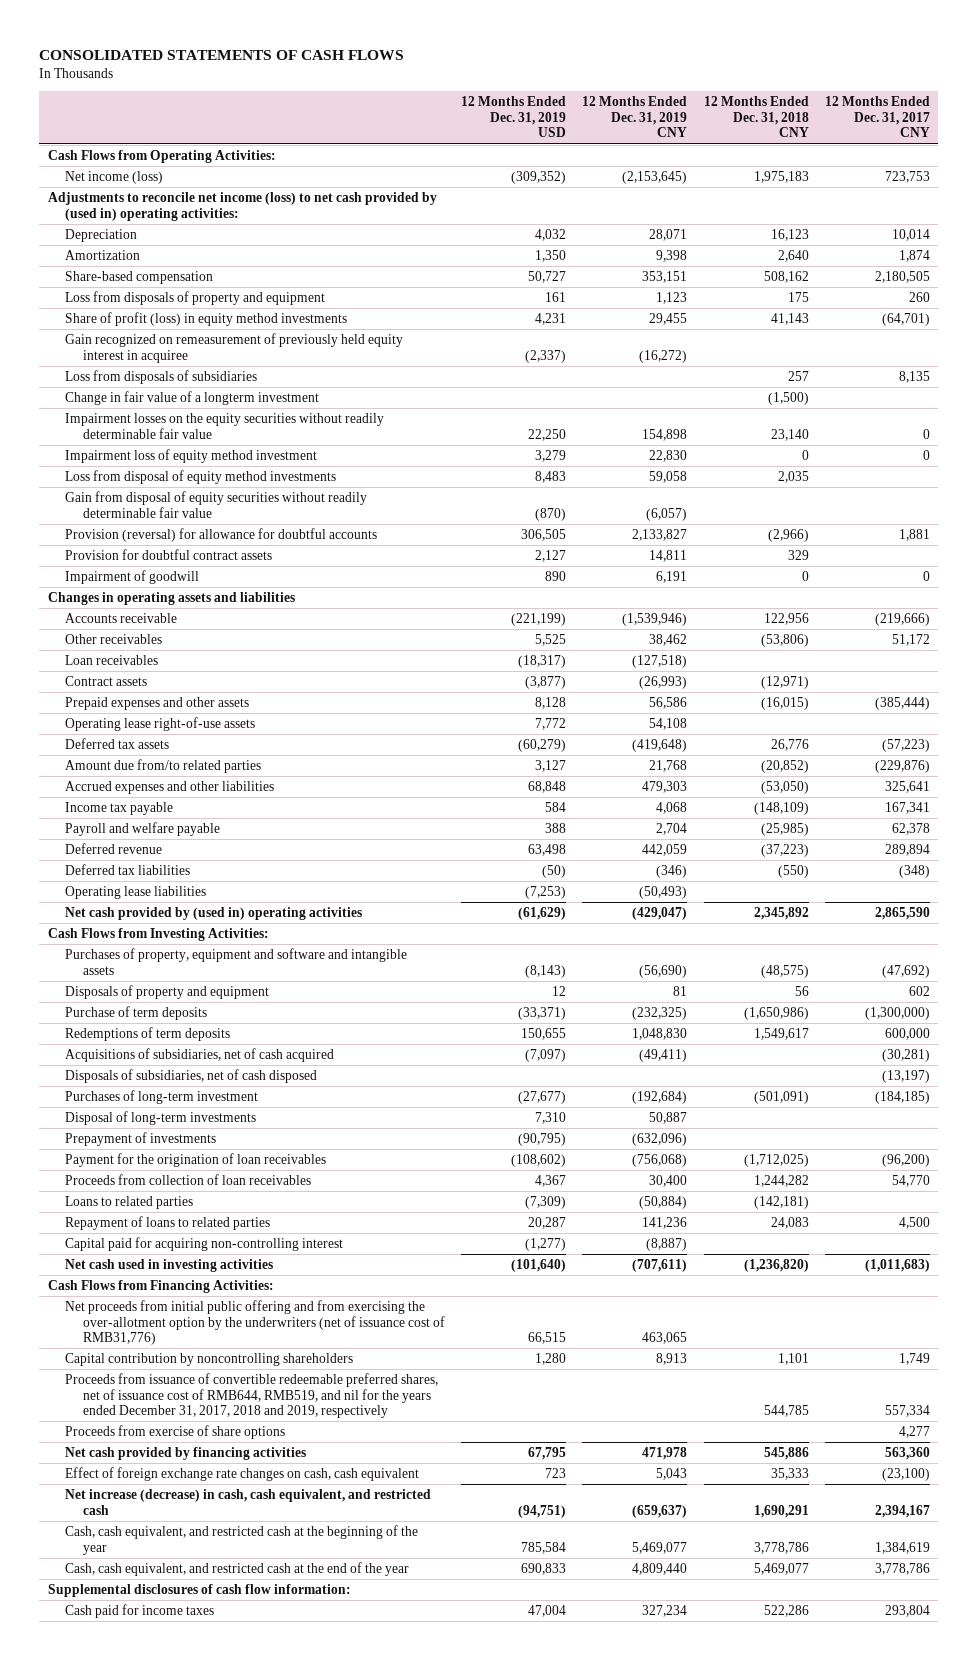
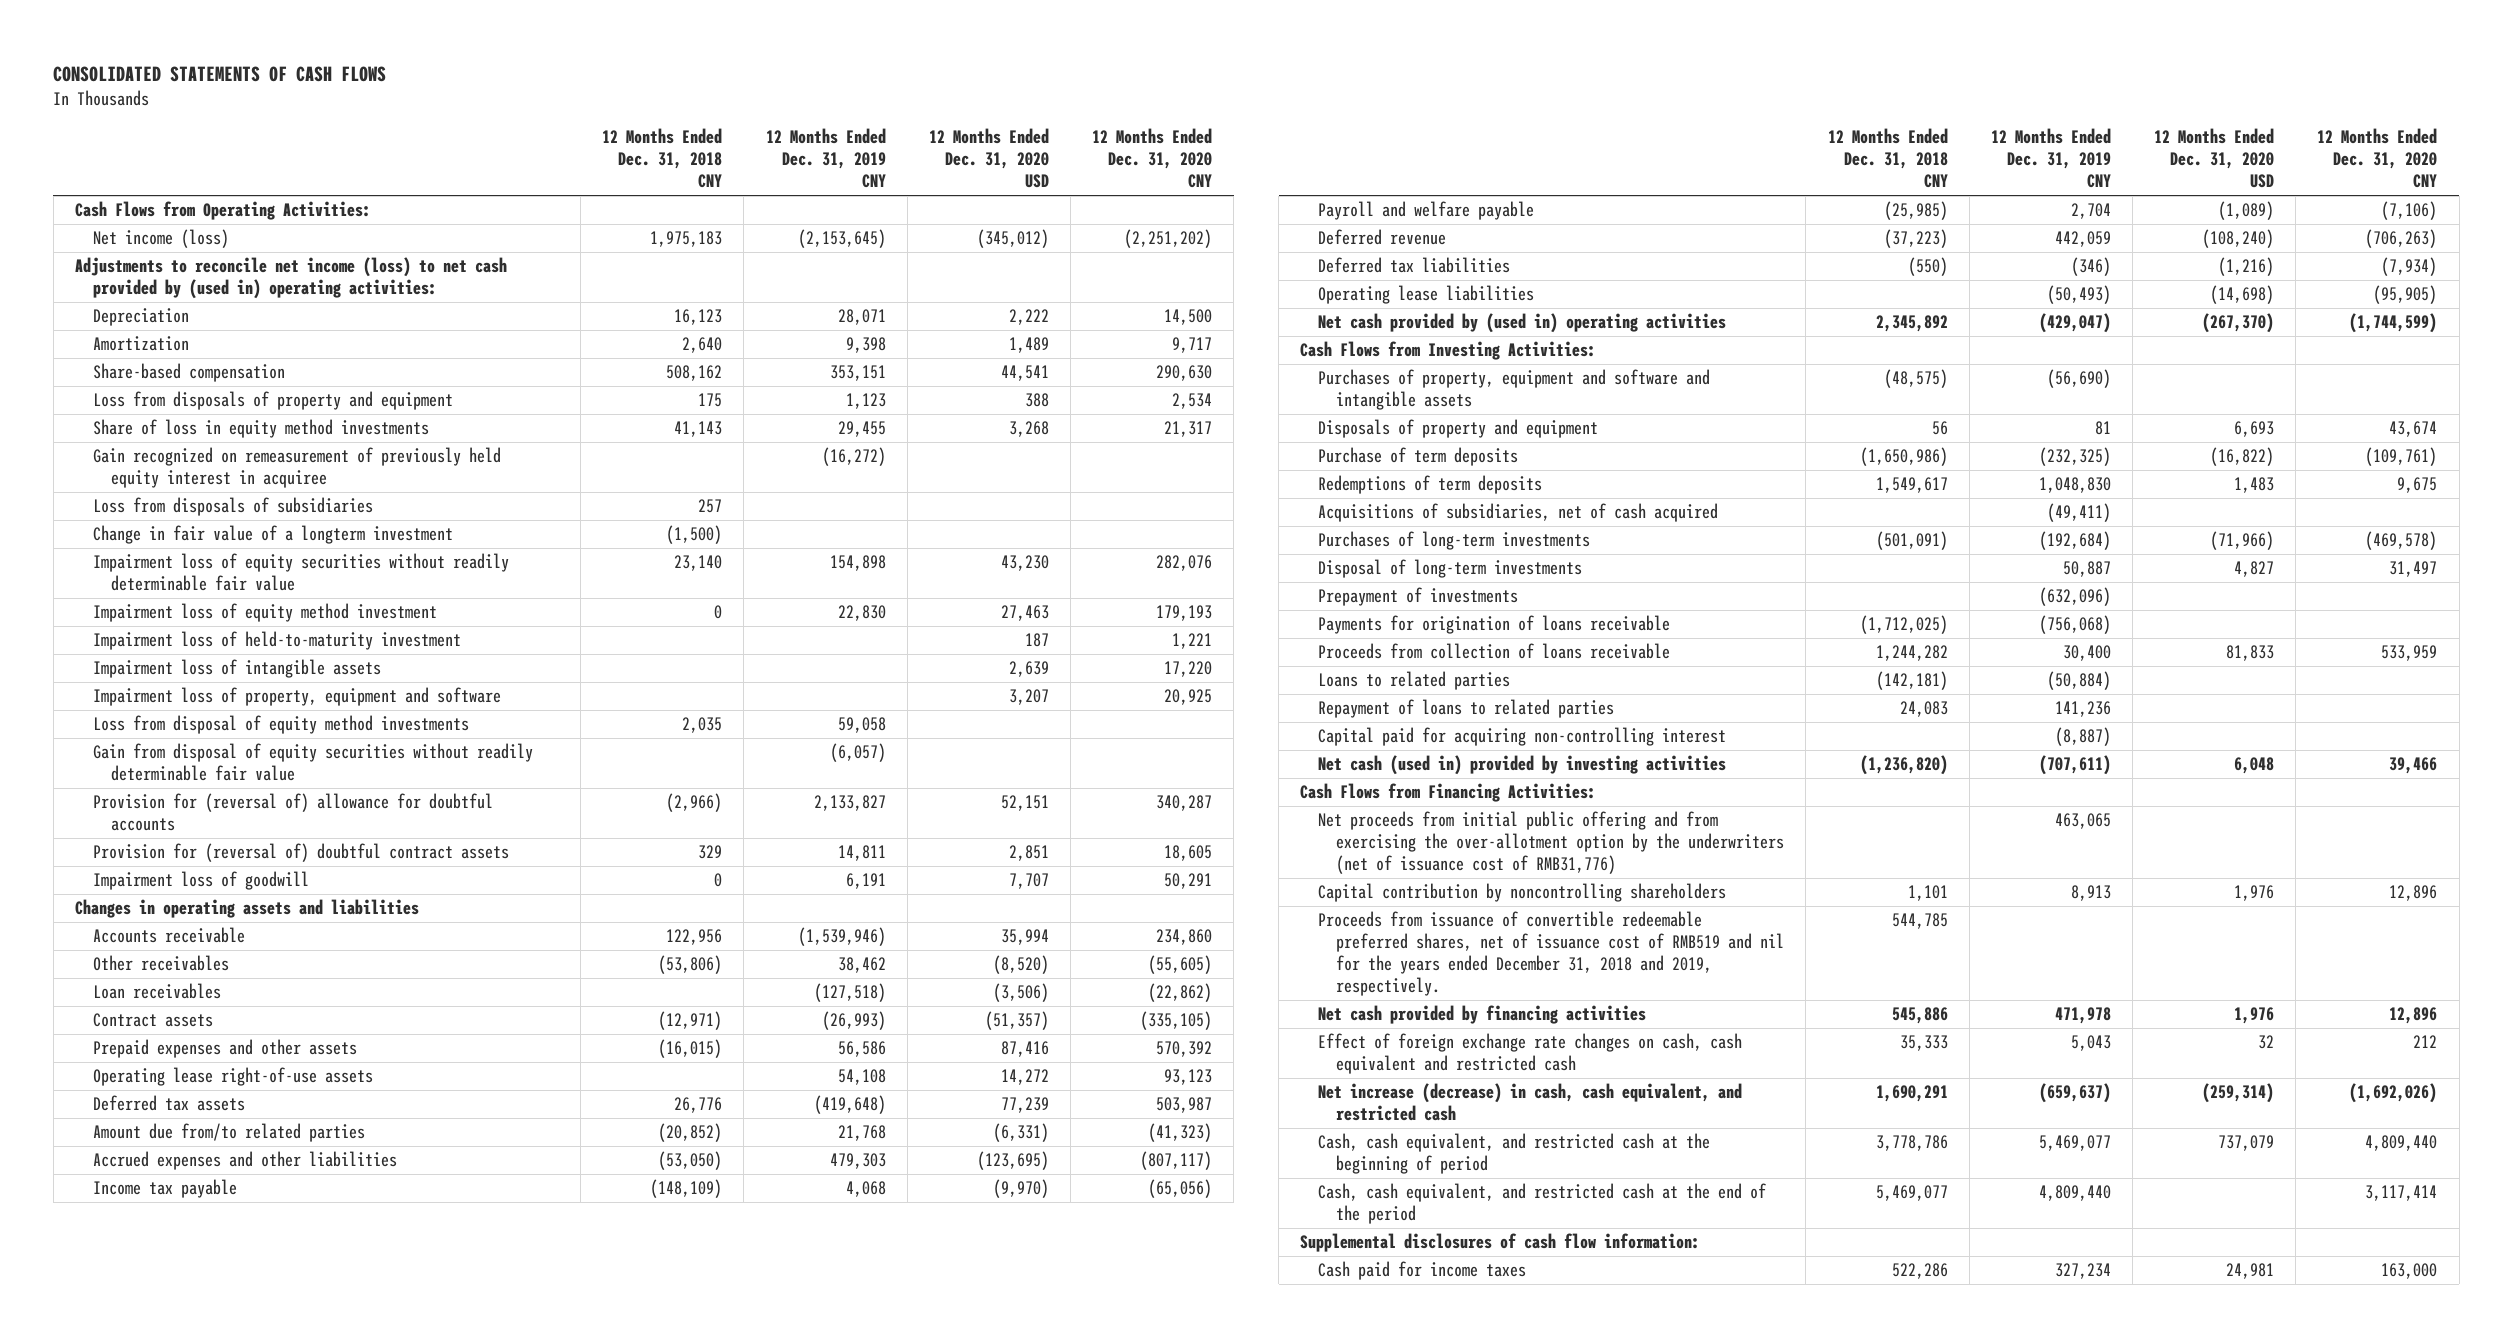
- | 12 Months Ended Dec. 31, 2019 USD | 12 Months Ended Dec. 31, 2019 CNY | 12 Months Ended Dec. 31, 2018 CNY | 12 Months Ended Dec. 31, 2017 CNY
+ | 12 Months Ended Dec. 31, 2018 CNY | 12 Months Ended Dec. 31, 2019 CNY | 12 Months Ended Dec. 31, 2020 USD | 12 Months Ended Dec. 31, 2020 CNY
- Share of profit (loss) in equity method investments | 4,231 | 29,455 | 41,143 | (64,701)
+ Share of loss in equity method investments | 41,143 | 29,455 | 3,268 | 21,317
- Impairment losses on the equity securities without readily determinable fair value | 22,250 | 154,898 | 23,140 | 0
+ Impairment loss of equity securities without readily determinable fair value | 23,140 | 154,898 | 43,230 | 282,076
+ Impairment loss of held-to-maturity investment | | | 187 | 1,221
+ Impairment loss of intangible assets | | | 2,639 | 17,220
+ Impairment loss of property, equipment and software | | | 3,207 | 20,925
- Provision (reversal) for allowance for doubtful accounts | 306,505 | 2,133,827 | (2,966) | 1,881
- Provision for doubtful contract assets | 2,127 | 14,811 | 329 |
- Impairment of goodwill | 890 | 6,191 | 0 | 0
+ Provision for (reversal of) allowance for doubtful accounts | (2,966) | 2,133,827 | 52,151 | 340,287
+ Provision for (reversal of) doubtful contract assets | 329 | 14,811 | 2,851 | 18,605
+ Impairment loss of goodwill | 0 | 6,191 | 7,707 | 50,291
- Disposals of subsidiaries, net of cash disposed | | | | (13,197)
- Purchases of long-term investment | (27,677) | (192,684) | (501,091) | (184,185)
+ Purchases of long-term investments | (501,091) | (192,684) | (71,966) | (469,578)
- Payment for the origination of loan receivables | (108,602) | (756,068) | (1,712,025) | (96,200)
- Proceeds from collection of loan receivables | 4,367 | 30,400 | 1,244,282 | 54,770
+ Payments for origination of loans receivable | (1,712,025) | (756,068) | |
+ Proceeds from collection of loans receivable | 1,244,282 | 30,400 | 81,833 | 533,959
- Net cash used in investing activities | (101,640) | (707,611) | (1,236,820) | (1,011,683)
+ Net cash (used in) provided by investing activities | (1,236,820) | (707,611) | 6,048 | 39,466
- Proceeds from issuance of convertible redeemable preferred shares, net of issuance cost of RMB644, RMB519, and nil for the years ended December 31, 2017, 2018 and 2019, respectively | | | 544,785 | 557,334
- Proceeds from exercise of share options | | | | 4,277
+ Proceeds from issuance of convertible redeemable preferred shares, net of issuance cost of RMB519 and nil for the years ended December 31, 2018 and 2019, respectively. | 544,785 | | |
- Effect of foreign exchange rate changes on cash, cash equivalent | 723 | 5,043 | 35,333 | (23,100)
+ Effect of foreign exchange rate changes on cash, cash equivalent and restricted cash | 35,333 | 5,043 | 32 | 212
- Cash, cash equivalent, and restricted cash at the beginning of the year | 785,584 | 5,469,077 | 3,778,786 | 1,384,619
- Cash, cash equivalent, and restricted cash at the end of the year | 690,833 | 4,809,440 | 5,469,077 | 3,778,786
+ Cash, cash equivalent, and restricted cash at the beginning of period | 3,778,786 | 5,469,077 | 737,079 | 4,809,440
+ Cash, cash equivalent, and restricted cash at the end of the period | 5,469,077 | 4,809,440 | | 3,117,414

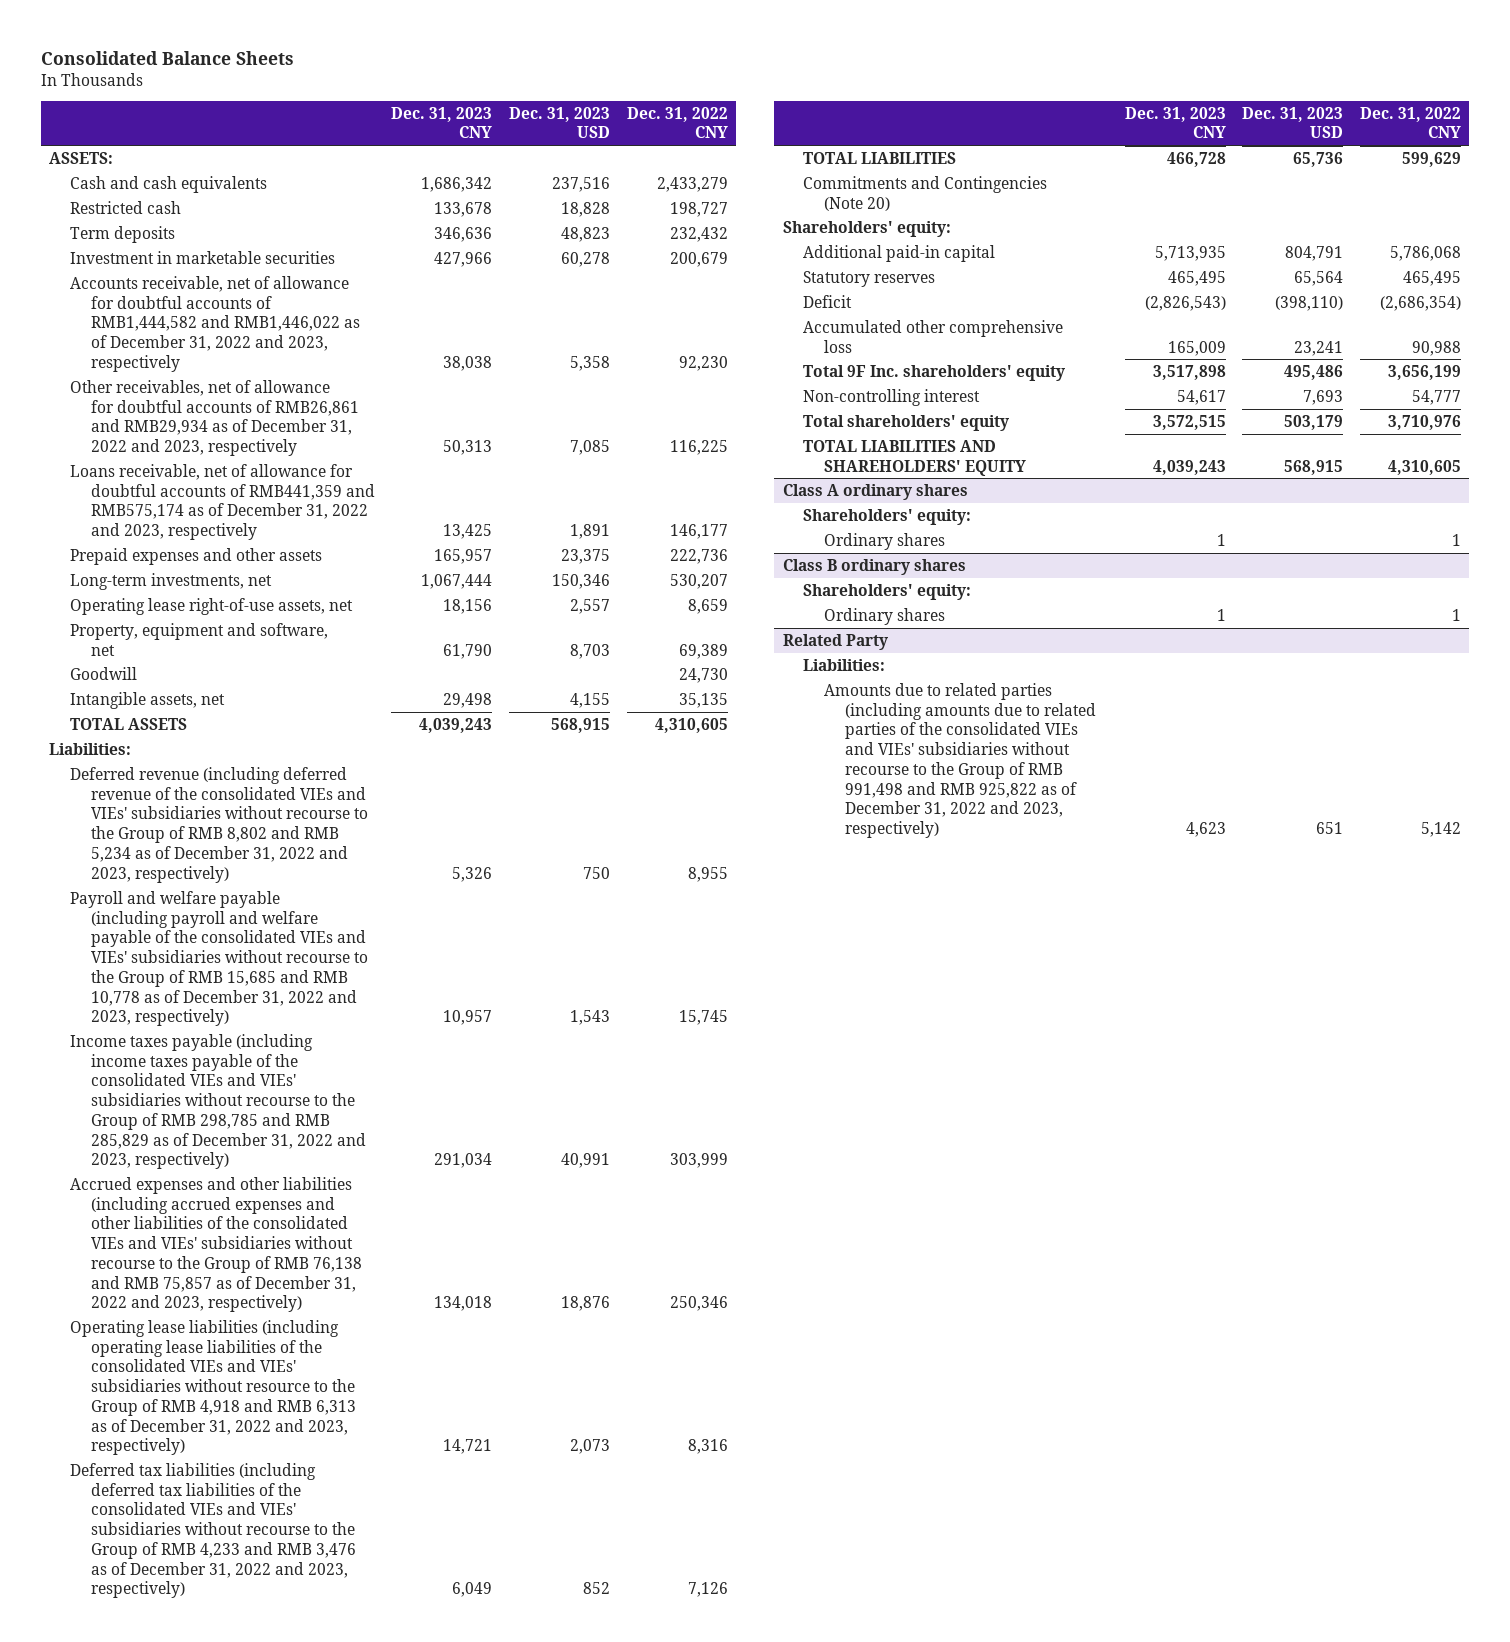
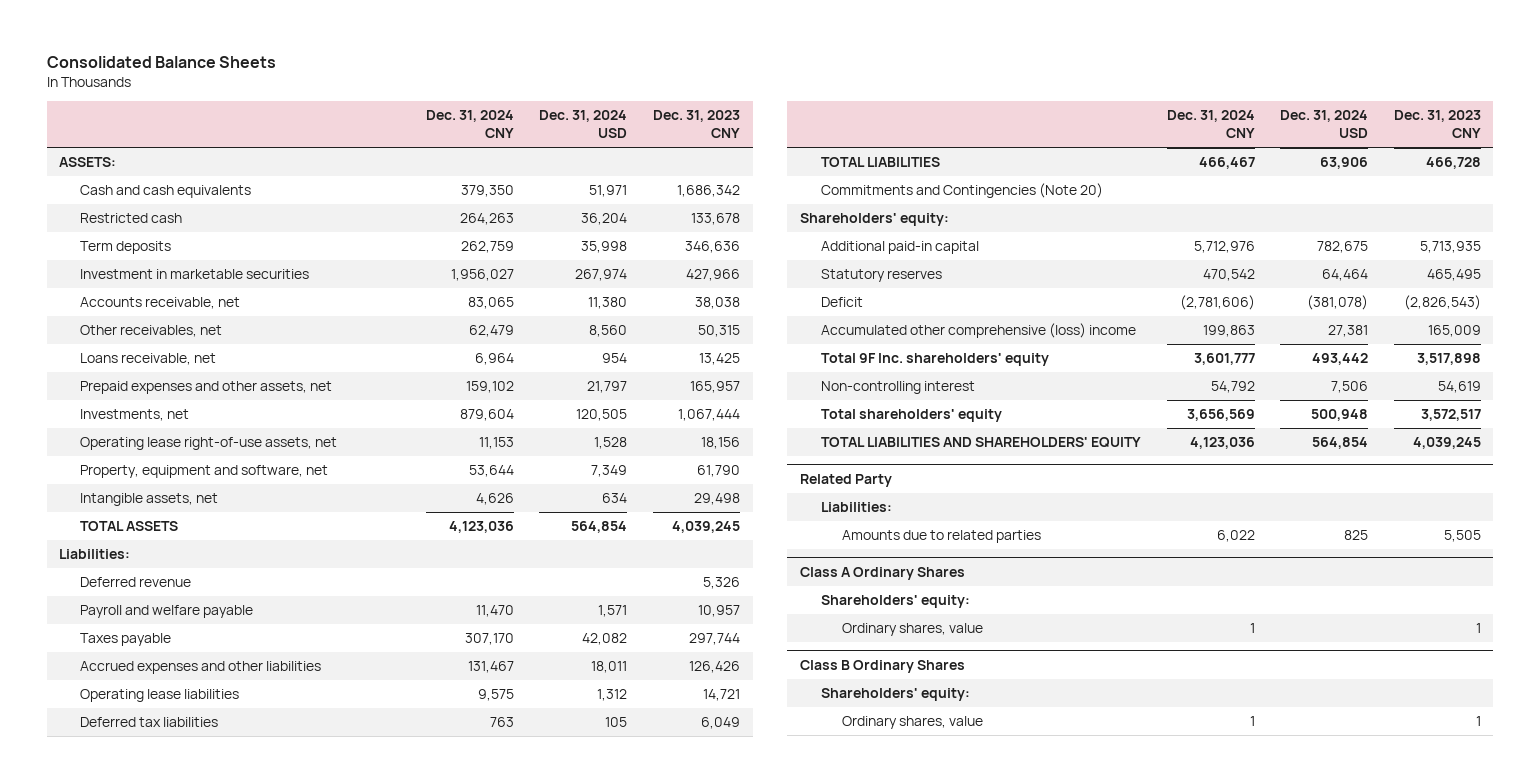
- | Dec. 31, 2023 CNY | Dec. 31, 2023 USD | Dec. 31, 2022 CNY
+ | Dec. 31, 2024 CNY | Dec. 31, 2024 USD | Dec. 31, 2023 CNY
- Accounts receivable, net of allowance for doubtful accounts of RMB1,444,582 and RMB1,446,022 as of December 31, 2022 and 2023, respectively | 38,038 | 5,358 | 92,230
- Other receivables, net of allowance for doubtful accounts of RMB26,861 and RMB29,934 as of December 31, 2022 and 2023, respectively | 50,313 | 7,085 | 116,225
- Loans receivable, net of allowance for doubtful accounts of RMB441,359 and RMB575,174 as of December 31, 2022 and 2023, respectively | 13,425 | 1,891 | 146,177
- Prepaid expenses and other assets | 165,957 | 23,375 | 222,736
- Long-term investments, net | 1,067,444 | 150,346 | 530,207
+ Accounts receivable, net | 83,065 | 11,380 | 38,038
+ Other receivables, net | 62,479 | 8,560 | 50,315
+ Loans receivable, net | 6,964 | 954 | 13,425
+ Prepaid expenses and other assets, net | 159,102 | 21,797 | 165,957
+ Investments, net | 879,604 | 120,505 | 1,067,444
- Goodwill | | | 24,730
- TOTAL ASSETS | 4,039,243 | 568,915 | 4,310,605
+ TOTAL ASSETS | 4,123,036 | 564,854 | 4,039,245
- Deferred revenue (including deferred revenue of the consolidated VIEs and VIEs' subsidiaries without recourse to the Group of RMB 8,802 and RMB 5,234 as of December 31, 2022 and 2023, respectively) | 5,326 | 750 | 8,955
- Payroll and welfare payable (including payroll and welfare payable of the consolidated VIEs and VIEs' subsidiaries without recourse to the Group of RMB 15,685 and RMB 10,778 as of December 31, 2022 and 2023, respectively) | 10,957 | 1,543 | 15,745
- Income taxes payable (including income taxes payable of the consolidated VIEs and VIEs' subsidiaries without recourse to the Group of RMB 298,785 and RMB 285,829 as of December 31, 2022 and 2023, respectively) | 291,034 | 40,991 | 303,999
- Accrued expenses and other liabilities (including accrued expenses and other liabilities of the consolidated VIEs and VIEs' subsidiaries without recourse to the Group of RMB 76,138 and RMB 75,857 as of December 31, 2022 and 2023, respectively) | 134,018 | 18,876 | 250,346
- Operating lease liabilities (including operating lease liabilities of the consolidated VIEs and VIEs' subsidiaries without resource to the Group of RMB 4,918 and RMB 6,313 as of December 31, 2022 and 2023, respectively) | 14,721 | 2,073 | 8,316
- Deferred tax liabilities (including deferred tax liabilities of the consolidated VIEs and VIEs' subsidiaries without recourse to the Group of RMB 4,233 and RMB 3,476 as of December 31, 2022 and 2023, respectively) | 6,049 | 852 | 7,126
+ Deferred revenue | | | 5,326
+ Payroll and welfare payable | 11,470 | 1,571 | 10,957
+ Taxes payable | 307,170 | 42,082 | 297,744
+ Accrued expenses and other liabilities | 131,467 | 18,011 | 126,426
+ Operating lease liabilities | 9,575 | 1,312 | 14,721
+ Deferred tax liabilities | 763 | 105 | 6,049
- Accumulated other comprehensive loss | 165,009 | 23,241 | 90,988
+ Accumulated other comprehensive (loss) income | 199,863 | 27,381 | 165,009
- Non-controlling interest | 54,617 | 7,693 | 54,777
- Total shareholders' equity | 3,572,515 | 503,179 | 3,710,976
- TOTAL LIABILITIES AND SHAREHOLDERS' EQUITY | 4,039,243 | 568,915 | 4,310,605
- Class A ordinary shares
- Shareholders' equity:
- Ordinary shares | 1 | | 1
- Class B ordinary shares
- Shareholders' equity:
- Ordinary shares | 1 | | 1
+ Non-controlling interest | 54,792 | 7,506 | 54,619
+ Total shareholders' equity | 3,656,569 | 500,948 | 3,572,517
+ TOTAL LIABILITIES AND SHAREHOLDERS' EQUITY | 4,123,036 | 564,854 | 4,039,245
@ Related Party
- Amounts due to related parties (including amounts due to related parties of the consolidated VIEs and VIEs' subsidiaries without recourse to the Group of RMB 991,498 and RMB 925,822 as of December 31, 2022 and 2023, respectively) | 4,623 | 651 | 5,142
+ Amounts due to related parties | 6,022 | 825 | 5,505
+ Class A Ordinary Shares
+ Shareholders' equity:
+ Ordinary shares, value | 1 | | 1
+ Class B Ordinary Shares
+ Shareholders' equity:
+ Ordinary shares, value | 1 | | 1

